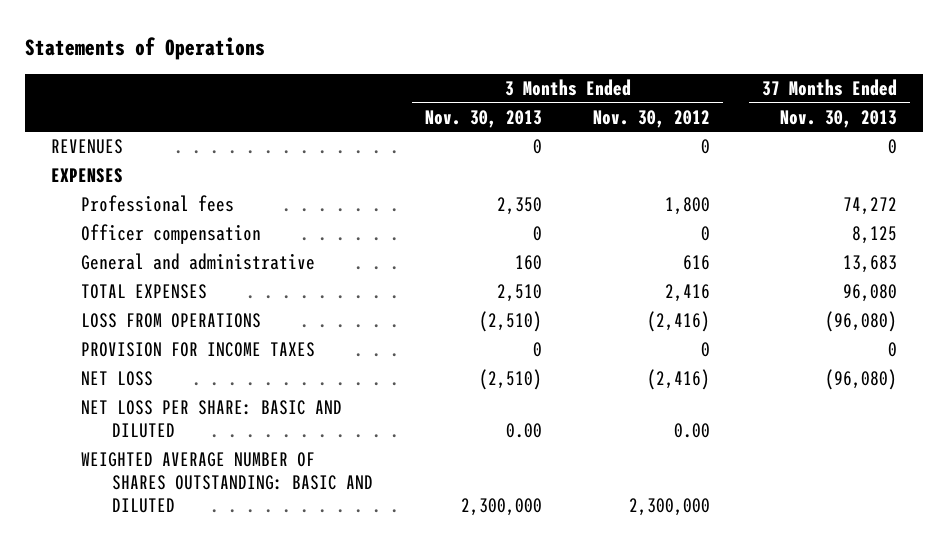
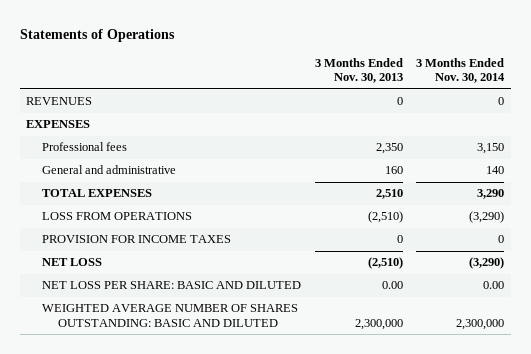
- | 3 Months Ended Nov. 30, 2013 | 3 Months Ended Nov. 30, 2012 | 37 Months Ended Nov. 30, 2013
+ | 3 Months Ended Nov. 30, 2013 | 3 Months Ended Nov. 30, 2014
- Officer compensation | 0 | 0 | 8,125

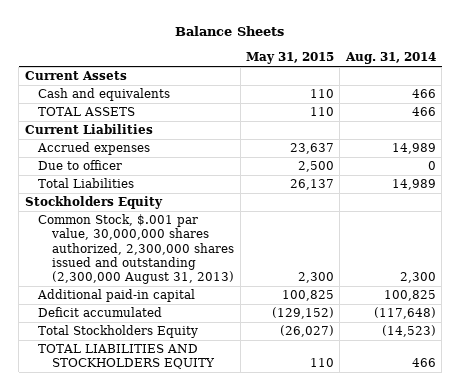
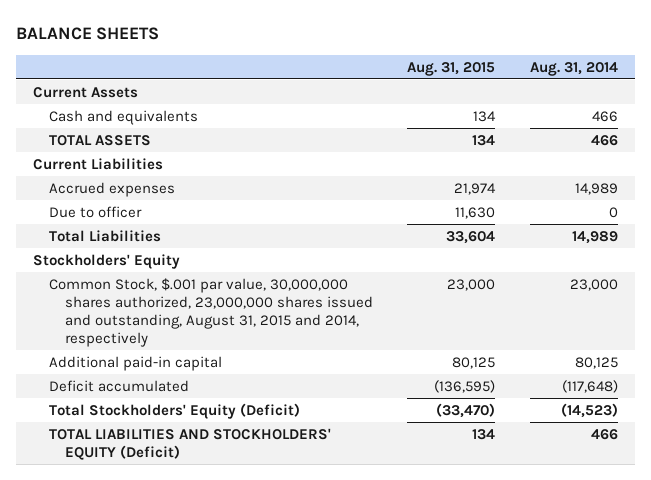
- Balance Sheets
+ BALANCE SHEETS
- | May 31, 2015 | Aug. 31, 2014
+ | Aug. 31, 2015 | Aug. 31, 2014
- Stockholders Equity
- Common Stock, $.001 par value, 30,000,000 shares authorized, 2,300,000 shares issued and outstanding (2,300,000 August 31, 2013) | 2,300 | 2,300
- Additional paid-in capital | 100,825 | 100,825
+ Stockholders' Equity
+ Common Stock, $.001 par value, 30,000,000 shares authorized, 23,000,000 shares issued and outstanding, August 31, 2015 and 2014, respectively | 23,000 | 23,000
+ Additional paid-in capital | 80,125 | 80,125
- Total Stockholders Equity | (26,027) | (14,523)
- TOTAL LIABILITIES AND STOCKHOLDERS EQUITY | 110 | 466
+ Total Stockholders' Equity (Deficit) | (33,470) | (14,523)
+ TOTAL LIABILITIES AND STOCKHOLDERS' EQUITY (Deficit) | 134 | 466

